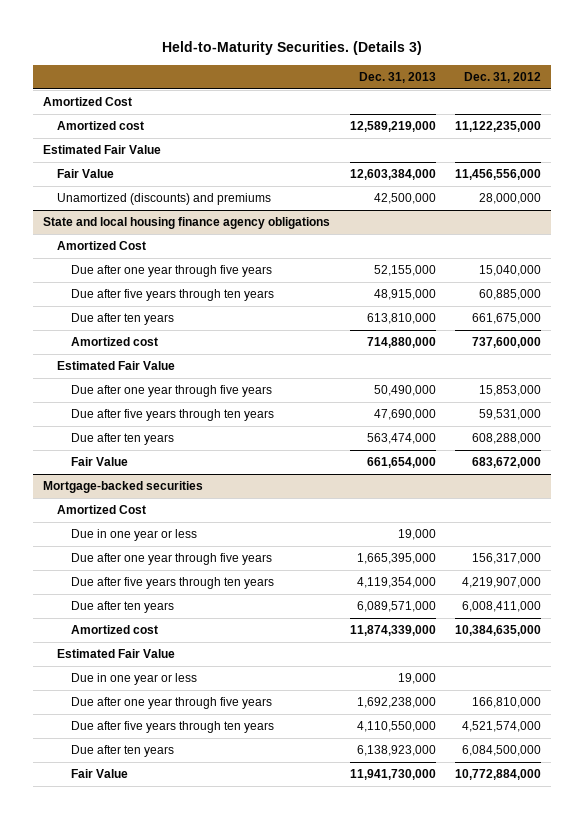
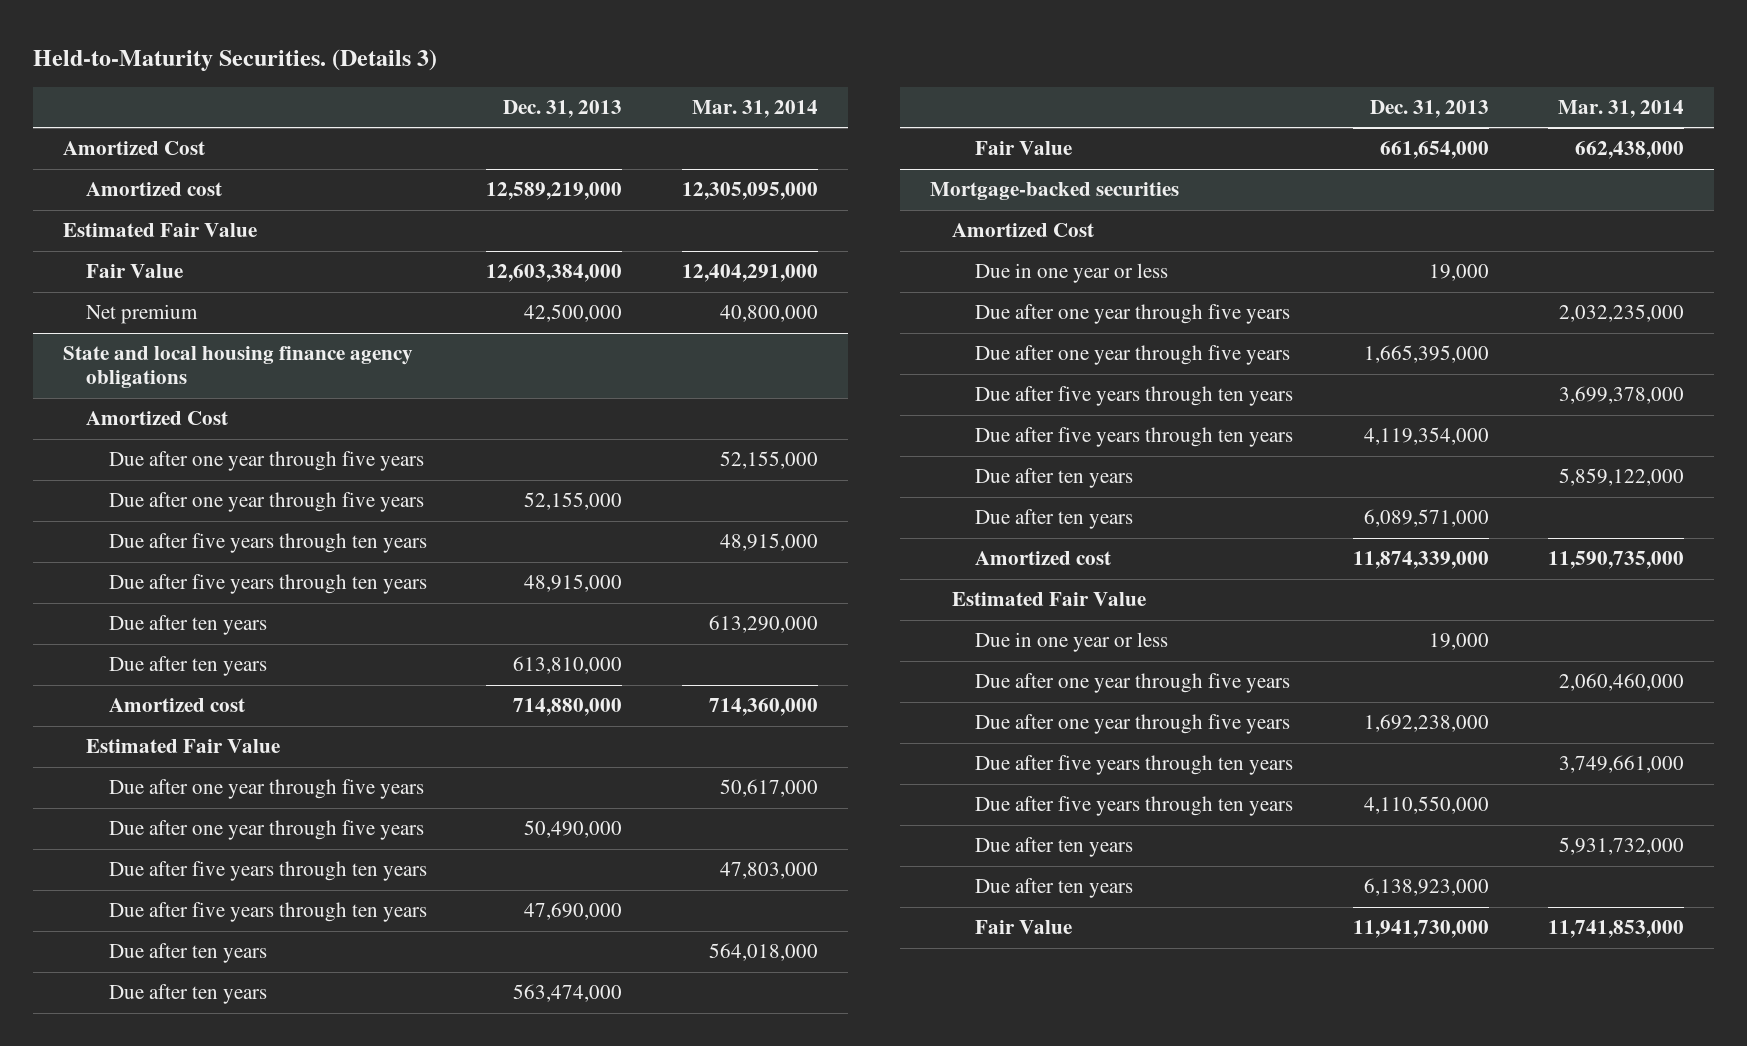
- | Dec. 31, 2013 | Dec. 31, 2012
+ | Dec. 31, 2013 | Mar. 31, 2014
- Unamortized (discounts) and premiums | 42,500,000 | 28,000,000
+ Net premium | 42,500,000 | 40,800,000
@ State and local housing finance agency obligations
+ Due after one year through five years | | 52,155,000
+ Due after five years through ten years | | 48,915,000
+ Due after ten years | | 613,290,000
+ Due after one year through five years | | 50,617,000
+ Due after five years through ten years | | 47,803,000
+ Due after ten years | | 564,018,000
@ Mortgage-backed securities
+ Due after one year through five years | | 2,032,235,000
+ Due after five years through ten years | | 3,699,378,000
+ Due after ten years | | 5,859,122,000
+ Due after one year through five years | | 2,060,460,000
+ Due after five years through ten years | | 3,749,661,000
+ Due after ten years | | 5,931,732,000

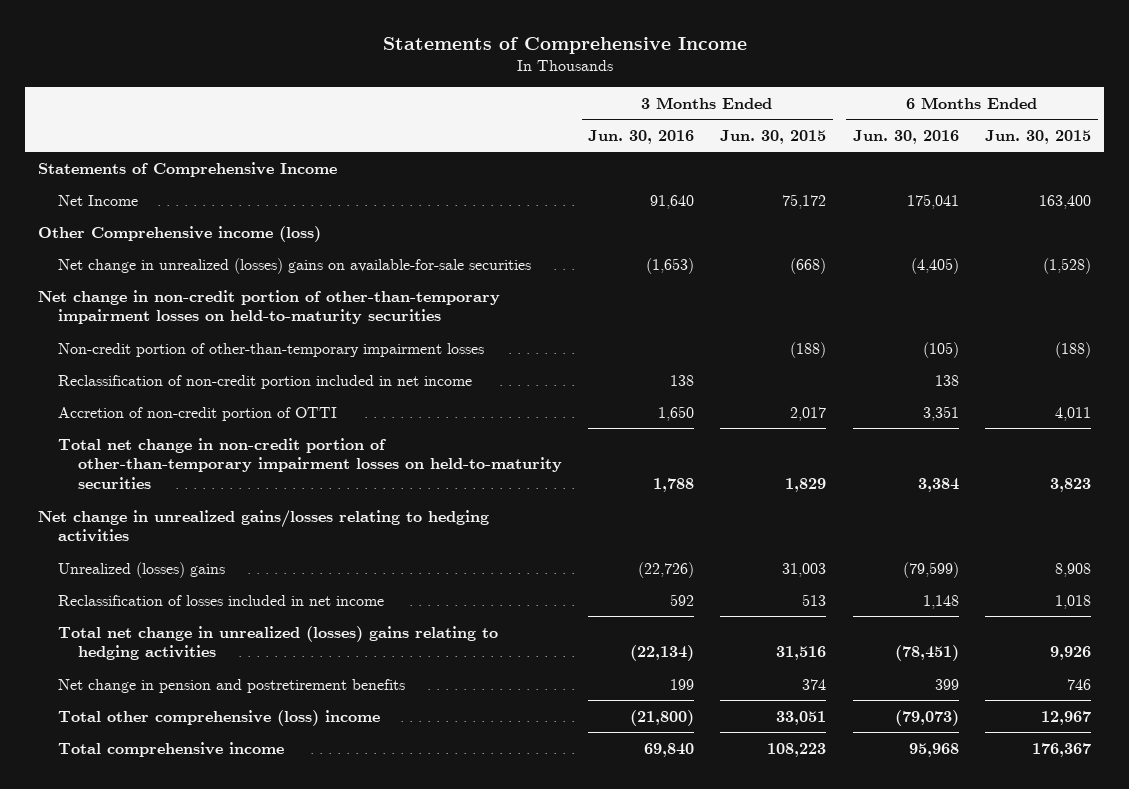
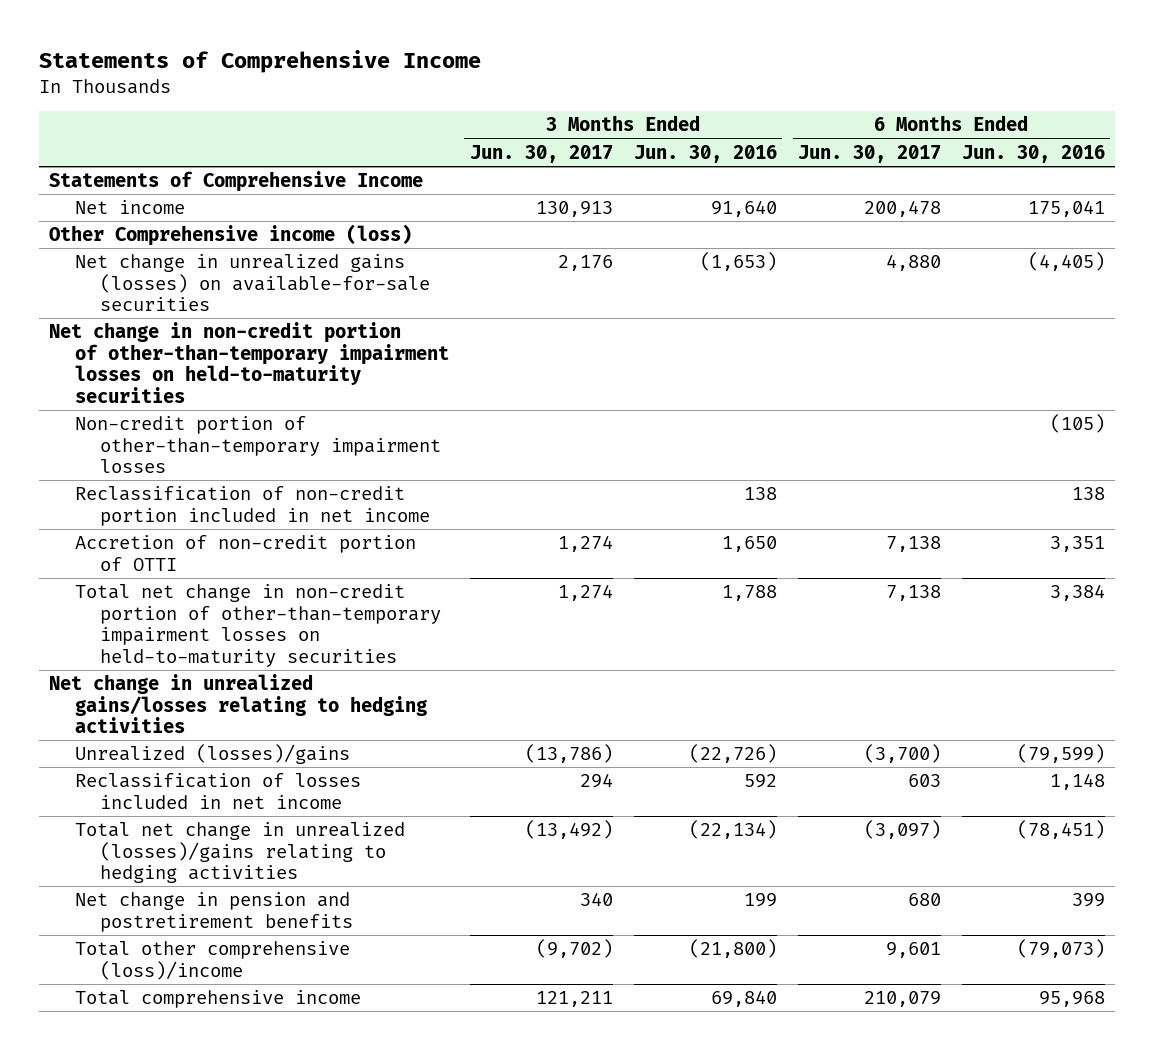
- | 3 Months Ended Jun. 30, 2016 | 3 Months Ended Jun. 30, 2015 | 6 Months Ended Jun. 30, 2016 | 6 Months Ended Jun. 30, 2015
+ | 3 Months Ended Jun. 30, 2017 | 3 Months Ended Jun. 30, 2016 | 6 Months Ended Jun. 30, 2017 | 6 Months Ended Jun. 30, 2016
- Net Income | 91,640 | 75,172 | 175,041 | 163,400
+ Net income | 130,913 | 91,640 | 200,478 | 175,041
- Net change in unrealized (losses) gains on available-for-sale securities | (1,653) | (668) | (4,405) | (1,528)
+ Net change in unrealized gains (losses) on available-for-sale securities | 2,176 | (1,653) | 4,880 | (4,405)
- Unrealized (losses) gains | (22,726) | 31,003 | (79,599) | 8,908
+ Unrealized (losses)/gains | (13,786) | (22,726) | (3,700) | (79,599)
- Total net change in unrealized (losses) gains relating to hedging activities | (22,134) | 31,516 | (78,451) | 9,926
+ Total net change in unrealized (losses)/gains relating to hedging activities | (13,492) | (22,134) | (3,097) | (78,451)
- Total other comprehensive (loss) income | (21,800) | 33,051 | (79,073) | 12,967
+ Total other comprehensive (loss)/income | (9,702) | (21,800) | 9,601 | (79,073)

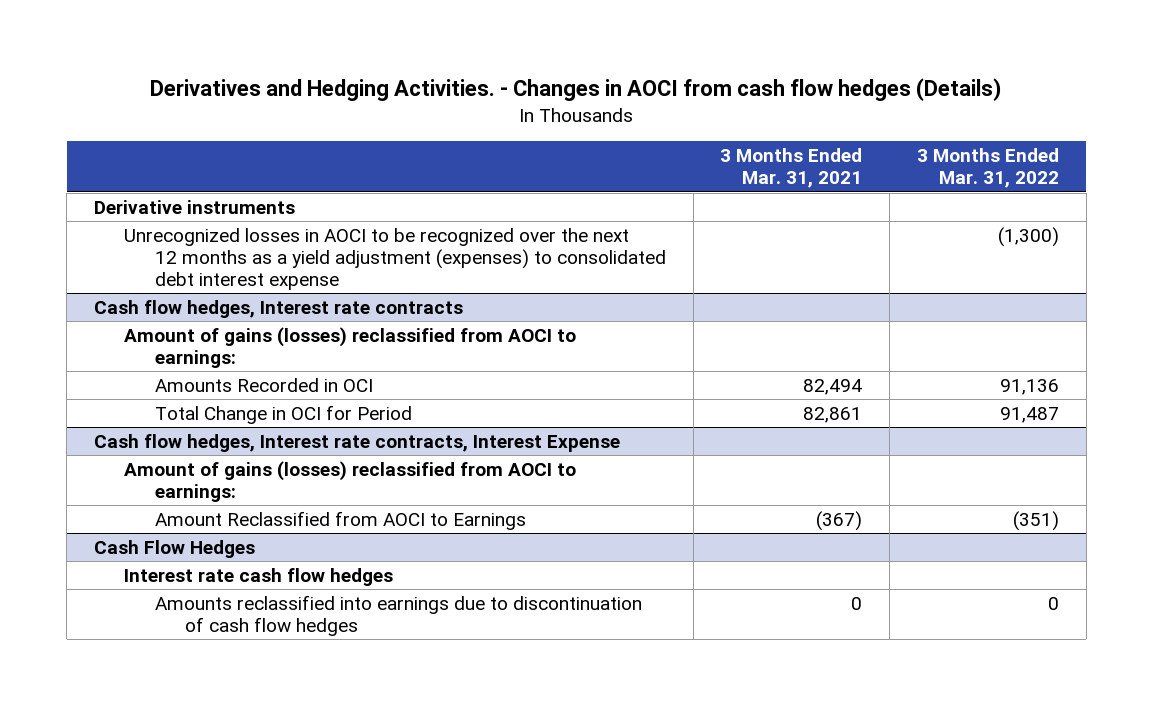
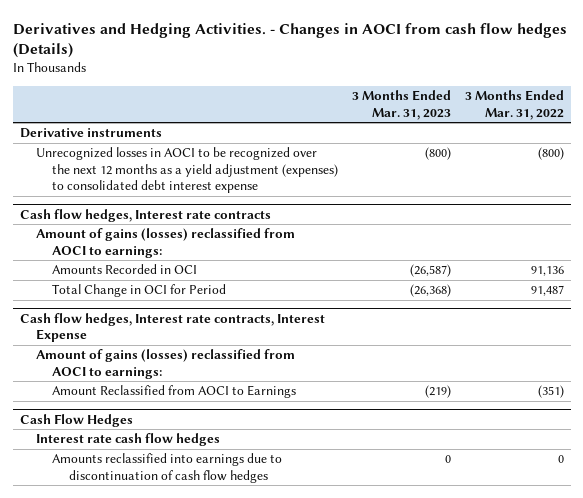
- | 3 Months Ended Mar. 31, 2021 | 3 Months Ended Mar. 31, 2022
+ | 3 Months Ended Mar. 31, 2023 | 3 Months Ended Mar. 31, 2022
- Unrecognized losses in AOCI to be recognized over the next 12 months as a yield adjustment (expenses) to consolidated debt interest expense | | (1,300)
+ Unrecognized losses in AOCI to be recognized over the next 12 months as a yield adjustment (expenses) to consolidated debt interest expense | (800) | (800)

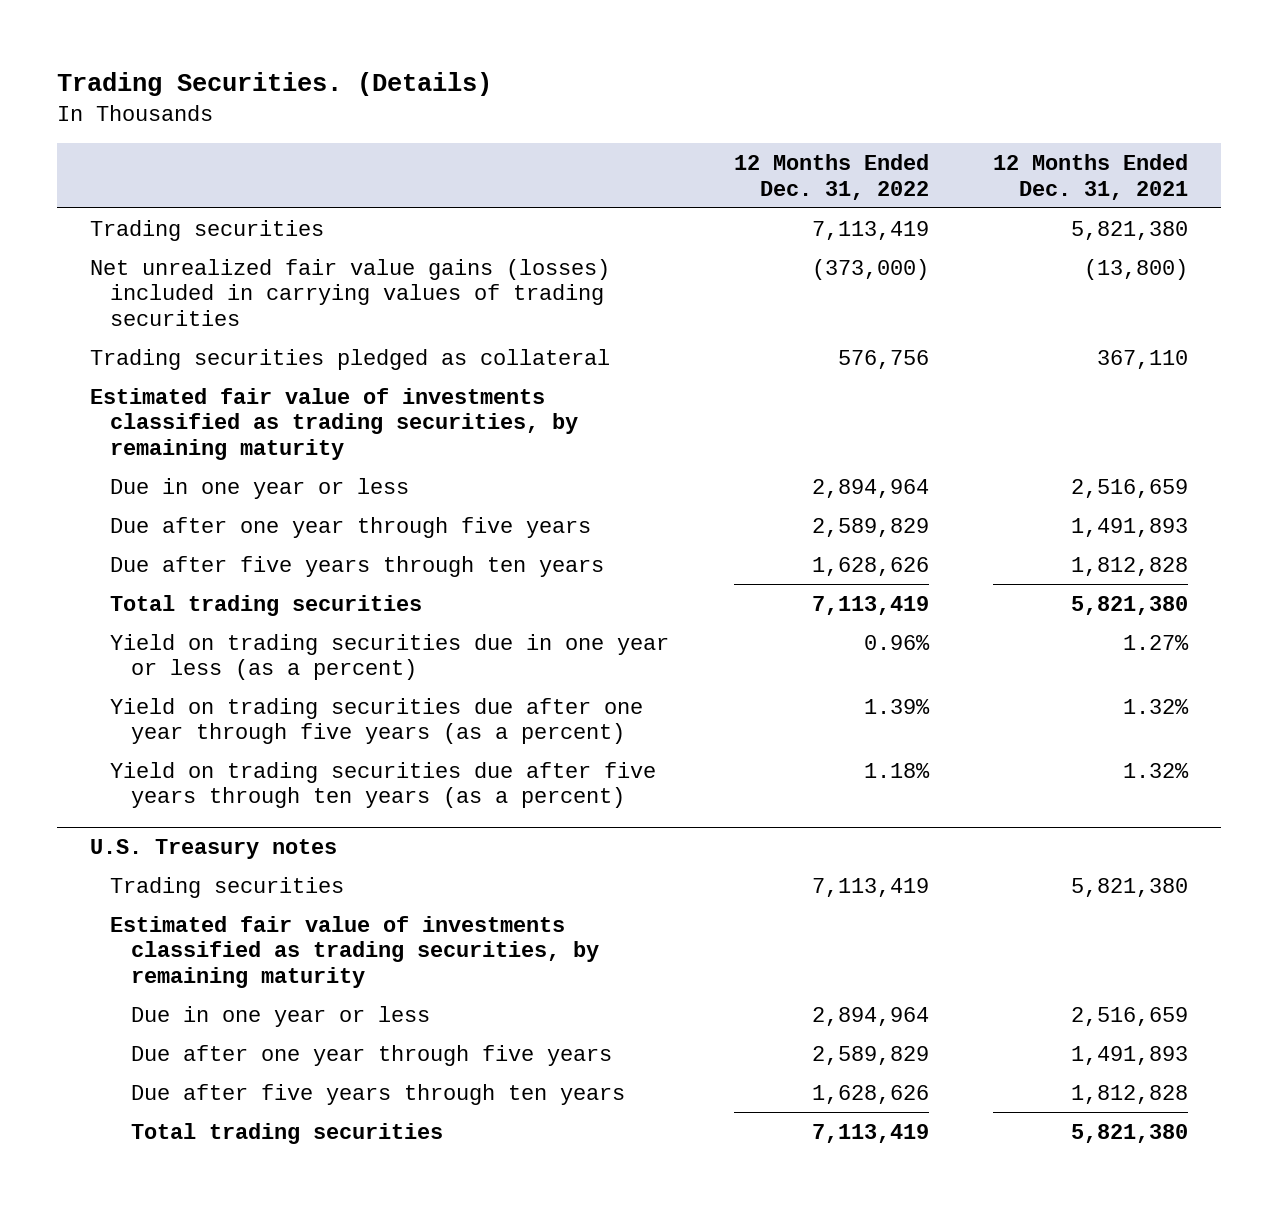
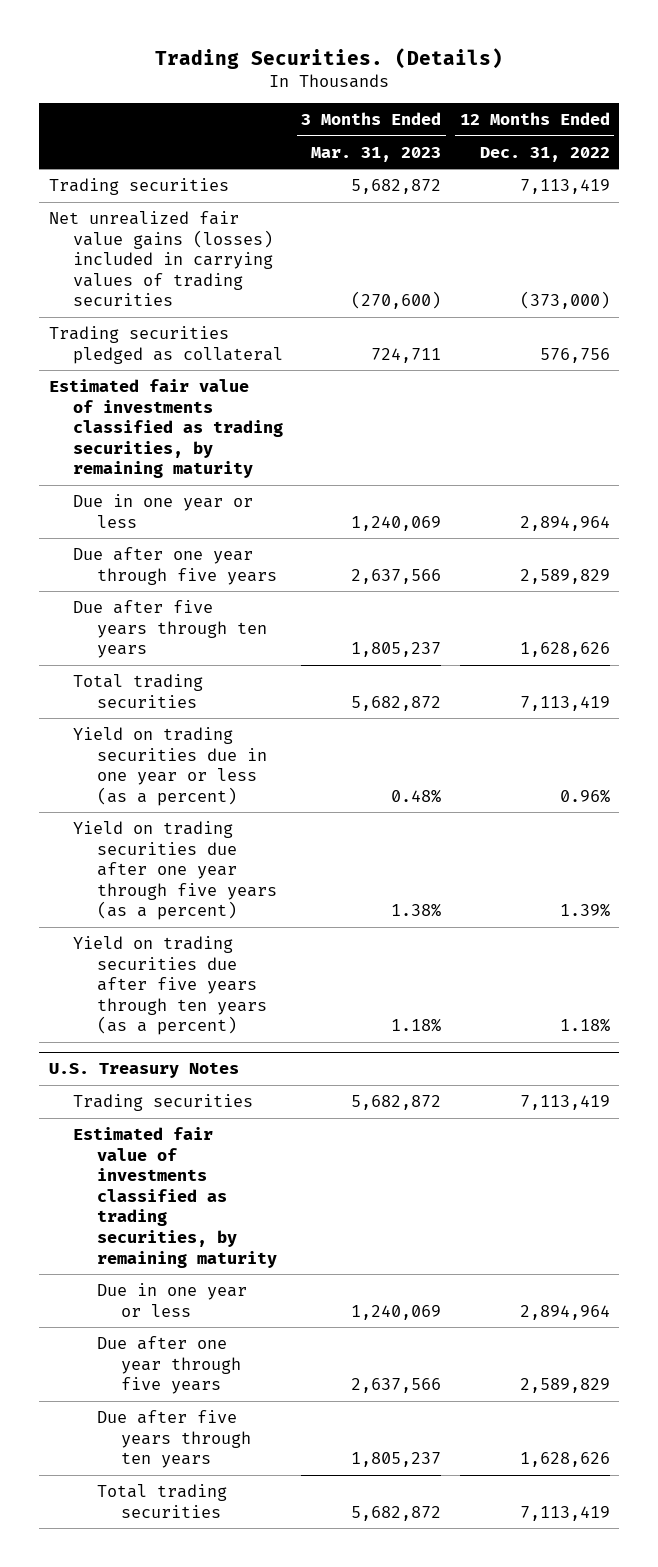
- | 12 Months Ended Dec. 31, 2022 | 12 Months Ended Dec. 31, 2021
+ | 3 Months Ended Mar. 31, 2023 | 12 Months Ended Dec. 31, 2022
- U.S. Treasury notes
+ U.S. Treasury Notes

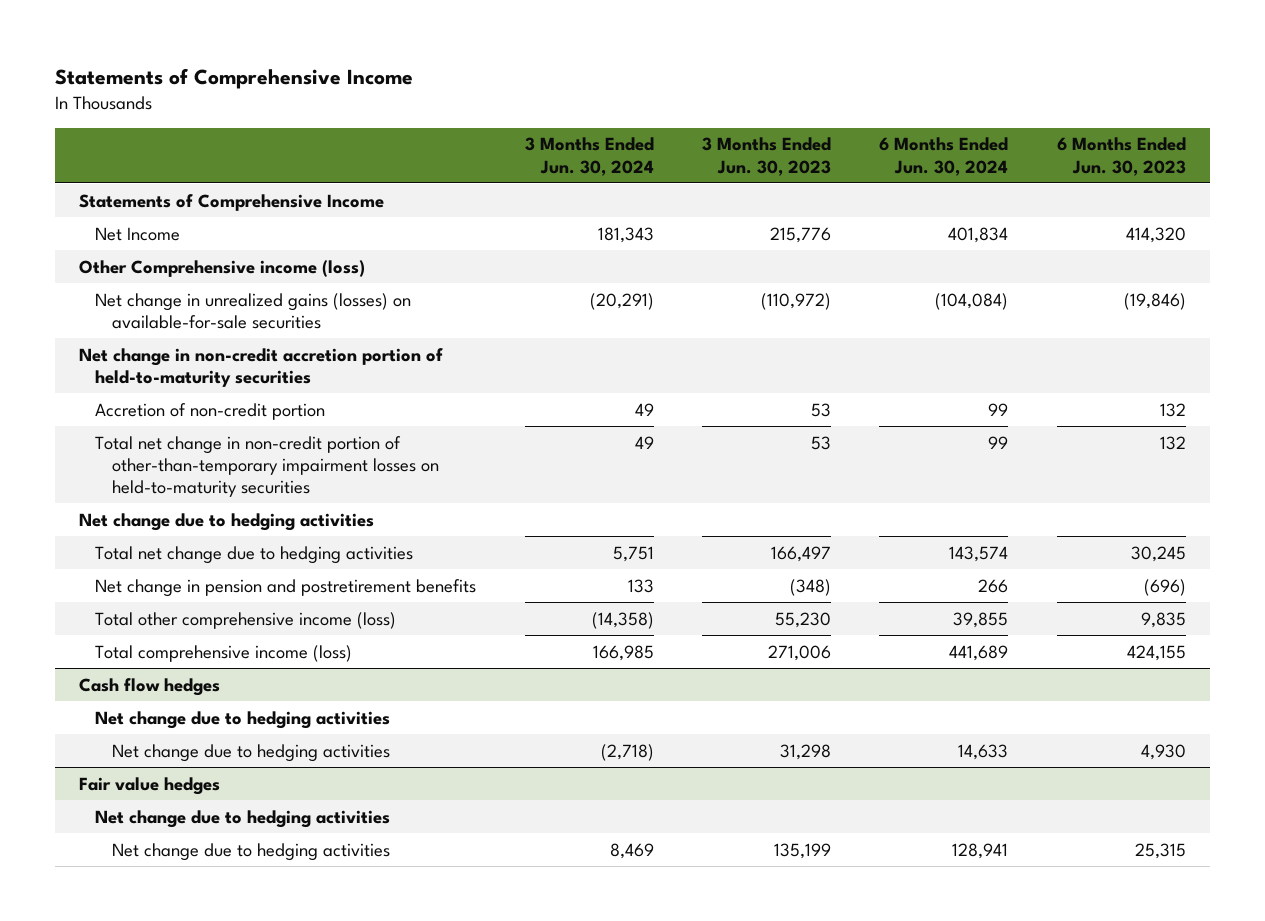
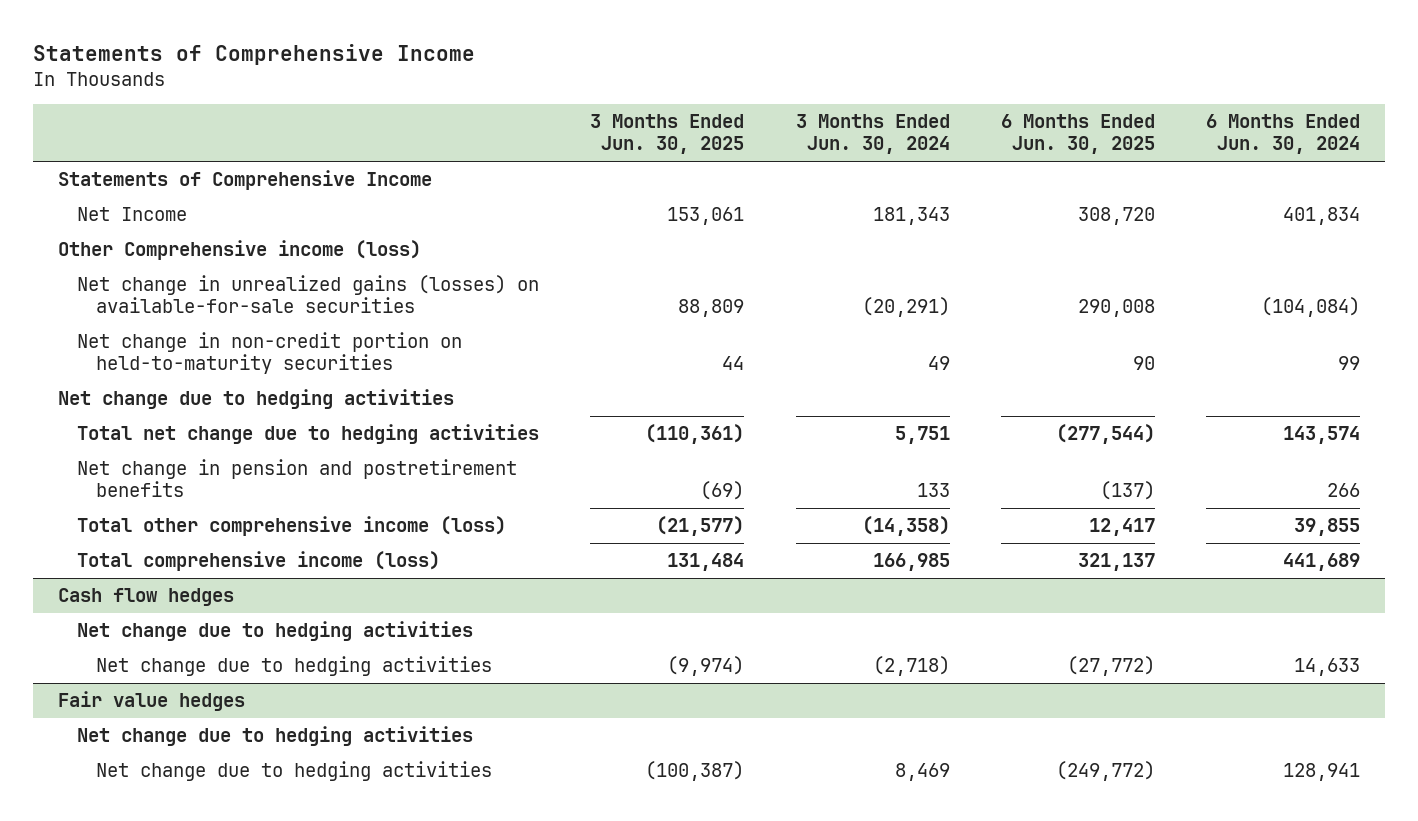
- | 3 Months Ended Jun. 30, 2024 | 3 Months Ended Jun. 30, 2023 | 6 Months Ended Jun. 30, 2024 | 6 Months Ended Jun. 30, 2023
+ | 3 Months Ended Jun. 30, 2025 | 3 Months Ended Jun. 30, 2024 | 6 Months Ended Jun. 30, 2025 | 6 Months Ended Jun. 30, 2024
- Net change in non-credit accretion portion of held-to-maturity securities
- Accretion of non-credit portion | 49 | 53 | 99 | 132
- Total net change in non-credit portion of other-than-temporary impairment losses on held-to-maturity securities | 49 | 53 | 99 | 132
+ Net change in non-credit portion on held-to-maturity securities | 44 | 49 | 90 | 99

